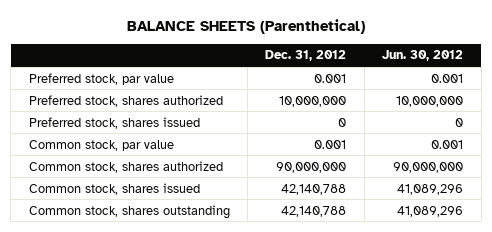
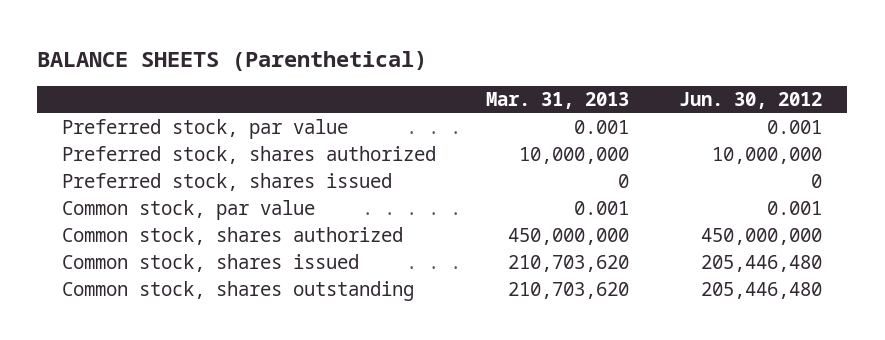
- | Dec. 31, 2012 | Jun. 30, 2012
+ | Mar. 31, 2013 | Jun. 30, 2012
- Common stock, shares authorized | 90,000,000 | 90,000,000
- Common stock, shares issued | 42,140,788 | 41,089,296
- Common stock, shares outstanding | 42,140,788 | 41,089,296
+ Common stock, shares authorized | 450,000,000 | 450,000,000
+ Common stock, shares issued | 210,703,620 | 205,446,480
+ Common stock, shares outstanding | 210,703,620 | 205,446,480

